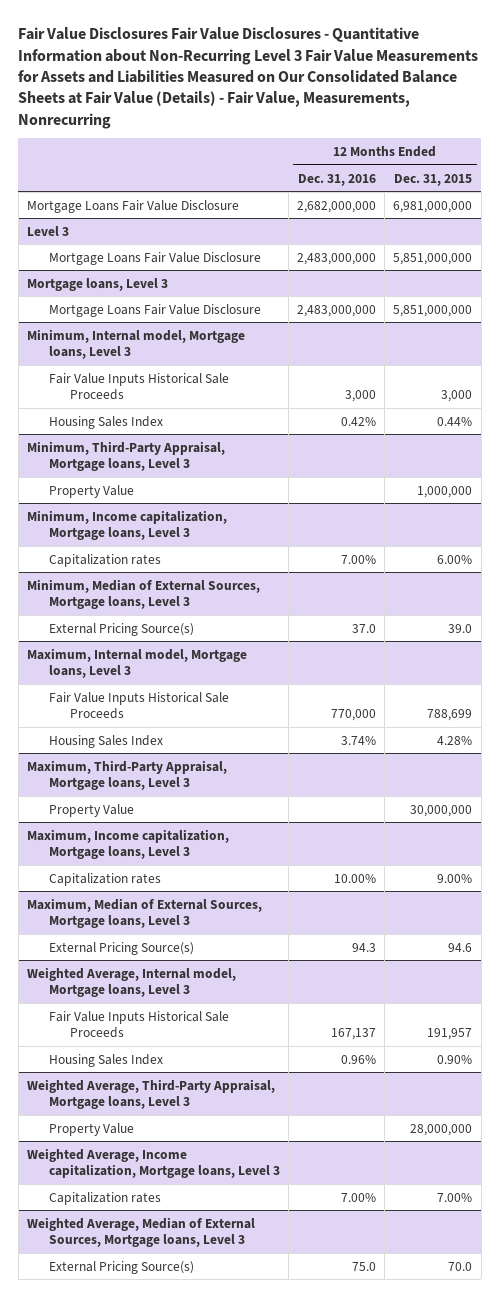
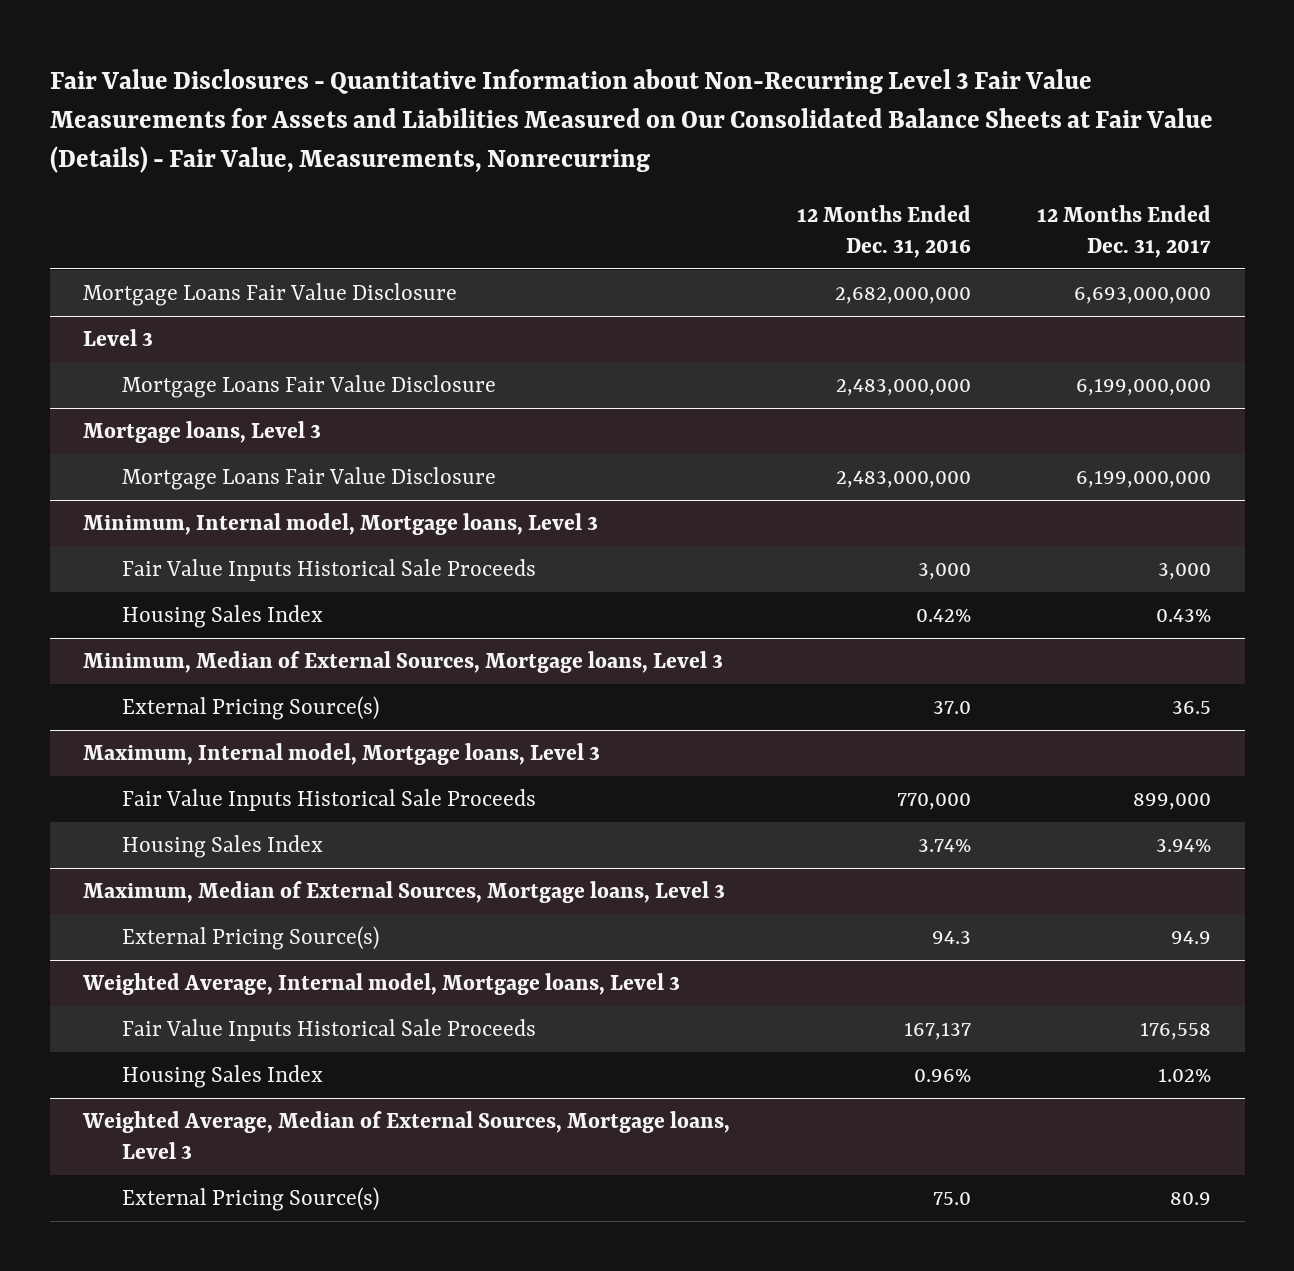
- Fair Value Disclosures Fair Value Disclosures - Quantitative Information about Non-Recurring Level 3 Fair Value Measurements for Assets and Liabilities Measured on Our Consolidated Balance Sheets at Fair Value (Details) - Fair Value, Measurements, Nonrecurring
+ Fair Value Disclosures - Quantitative Information about Non-Recurring Level 3 Fair Value Measurements for Assets and Liabilities Measured on Our Consolidated Balance Sheets at Fair Value (Details) - Fair Value, Measurements, Nonrecurring
- | 12 Months Ended Dec. 31, 2016 | 12 Months Ended Dec. 31, 2015
+ | 12 Months Ended Dec. 31, 2016 | 12 Months Ended Dec. 31, 2017
- Minimum, Third-Party Appraisal, Mortgage loans, Level 3
- Property Value | | 1,000,000
- Minimum, Income capitalization, Mortgage loans, Level 3
- Capitalization rates | 7.00% | 6.00%
- Maximum, Third-Party Appraisal, Mortgage loans, Level 3
- Property Value | | 30,000,000
- Maximum, Income capitalization, Mortgage loans, Level 3
- Capitalization rates | 10.00% | 9.00%
- Weighted Average, Third-Party Appraisal, Mortgage loans, Level 3
- Property Value | | 28,000,000
- Weighted Average, Income capitalization, Mortgage loans, Level 3
- Capitalization rates | 7.00% | 7.00%

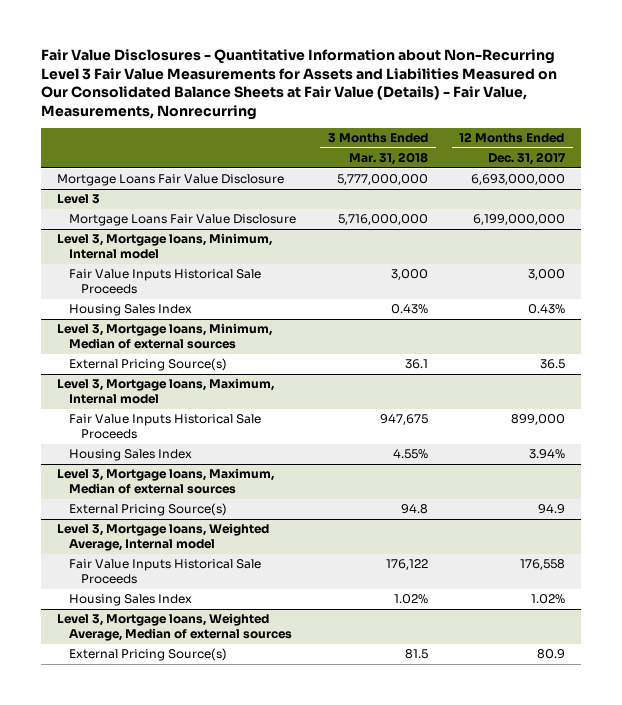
- | 12 Months Ended Dec. 31, 2016 | 12 Months Ended Dec. 31, 2017
+ | 3 Months Ended Mar. 31, 2018 | 12 Months Ended Dec. 31, 2017
- Mortgage loans, Level 3
- Mortgage Loans Fair Value Disclosure | 2,483,000,000 | 6,199,000,000
- Minimum, Internal model, Mortgage loans, Level 3
+ Level 3, Mortgage loans, Minimum, Internal model
- Minimum, Median of External Sources, Mortgage loans, Level 3
+ Level 3, Mortgage loans, Minimum, Median of external sources
- Maximum, Internal model, Mortgage loans, Level 3
+ Level 3, Mortgage loans, Maximum, Internal model
- Maximum, Median of External Sources, Mortgage loans, Level 3
+ Level 3, Mortgage loans, Maximum, Median of external sources
- Weighted Average, Internal model, Mortgage loans, Level 3
+ Level 3, Mortgage loans, Weighted Average, Internal model
- Weighted Average, Median of External Sources, Mortgage loans, Level 3
+ Level 3, Mortgage loans, Weighted Average, Median of external sources

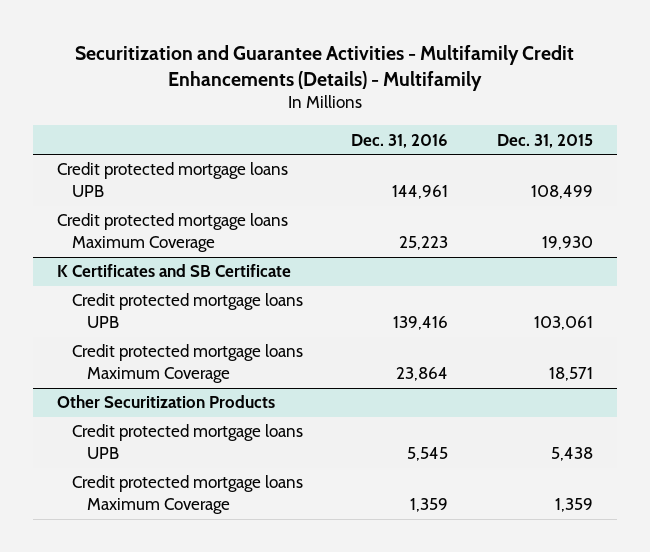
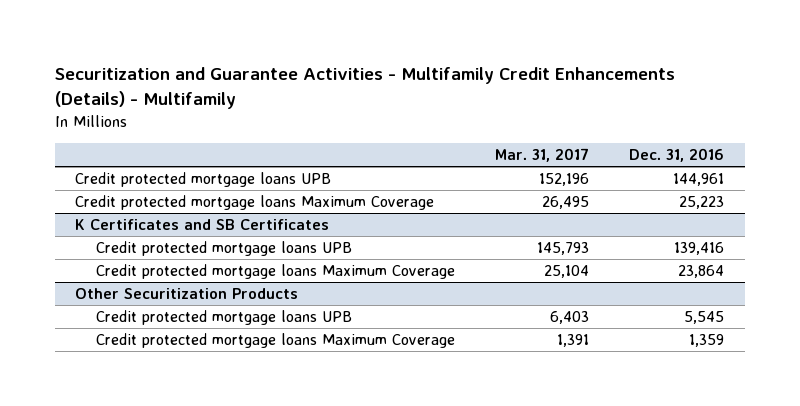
- | Dec. 31, 2016 | Dec. 31, 2015
+ | Mar. 31, 2017 | Dec. 31, 2016
- K Certificates and SB Certificate
+ K Certificates and SB Certificates

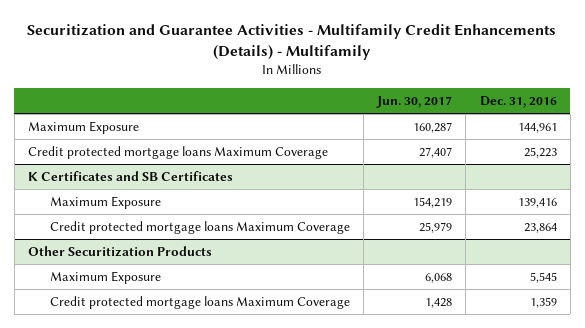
- | Mar. 31, 2017 | Dec. 31, 2016
+ | Jun. 30, 2017 | Dec. 31, 2016
- Credit protected mortgage loans UPB | 152,196 | 144,961
+ Maximum Exposure | 160,287 | 144,961
@ K Certificates and SB Certificates
- Credit protected mortgage loans UPB | 145,793 | 139,416
+ Maximum Exposure | 154,219 | 139,416
@ Other Securitization Products
- Credit protected mortgage loans UPB | 6,403 | 5,545
+ Maximum Exposure | 6,068 | 5,545

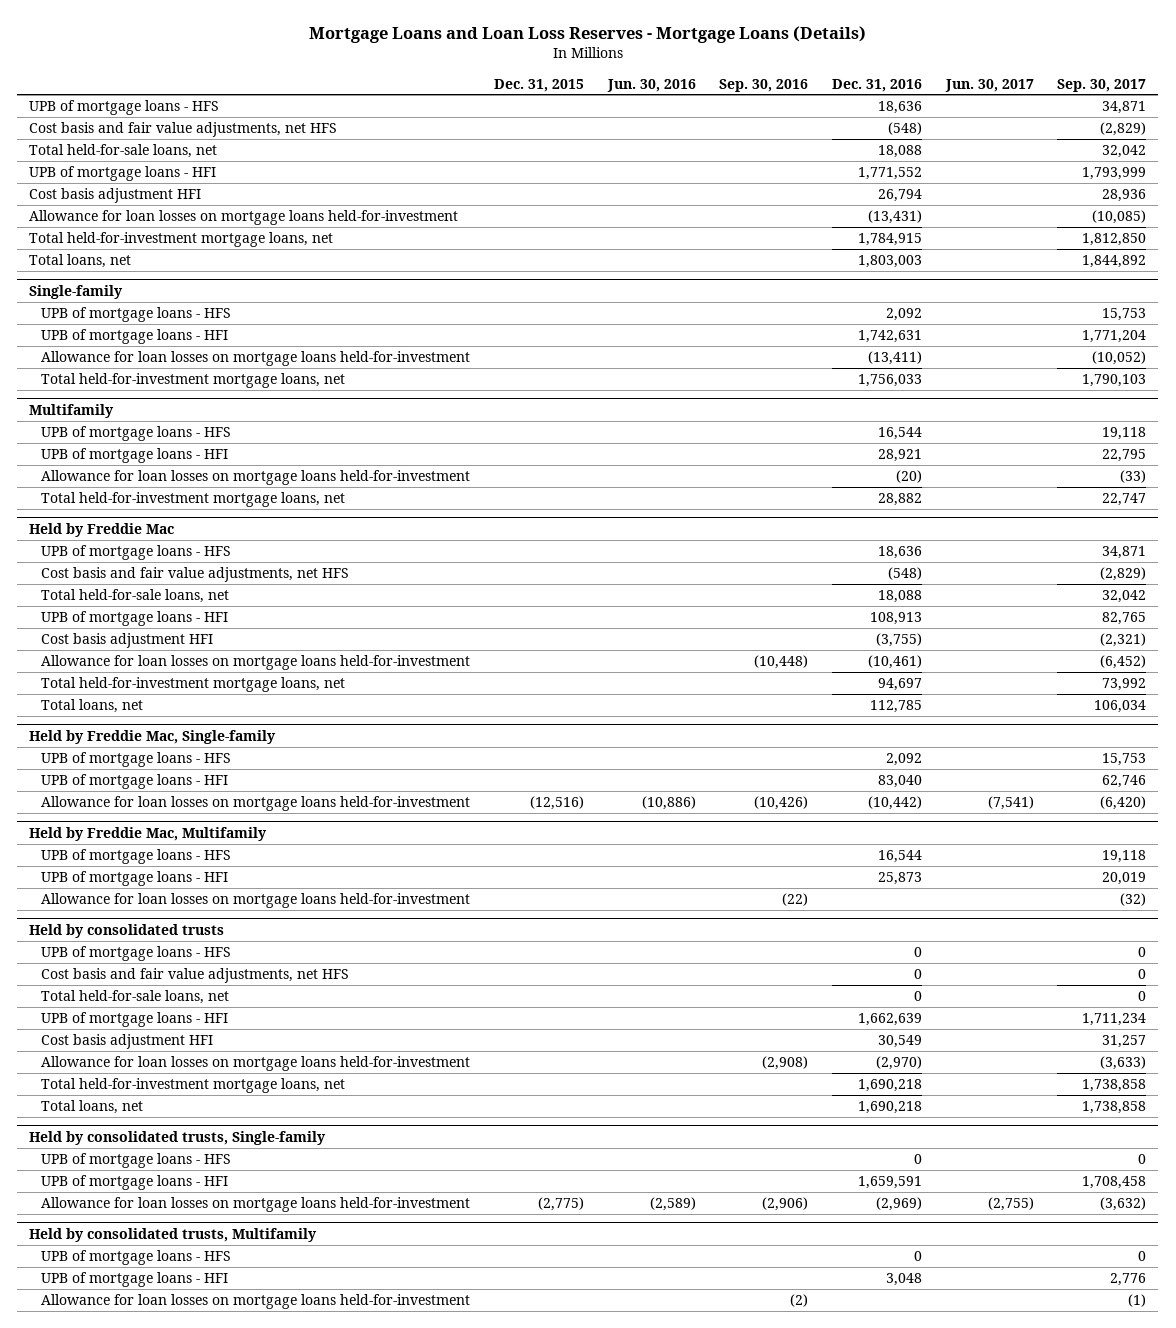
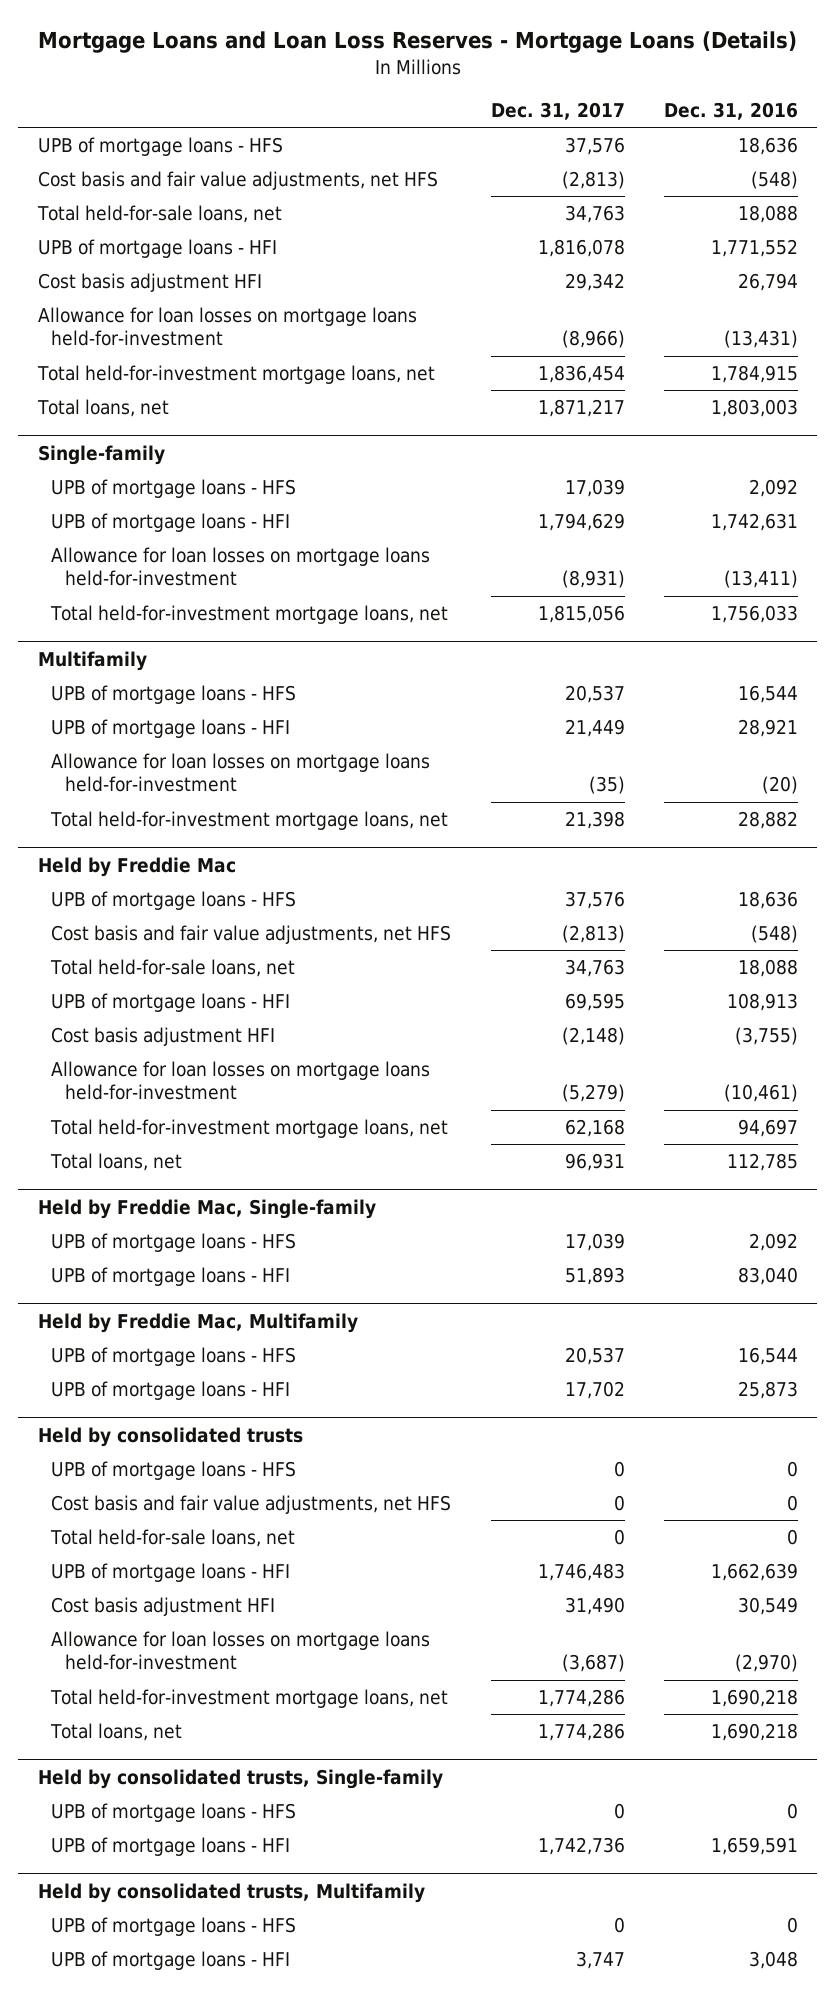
- | Dec. 31, 2015 | Jun. 30, 2016 | Sep. 30, 2016 | Dec. 31, 2016 | Jun. 30, 2017 | Sep. 30, 2017
+ | Dec. 31, 2017 | Dec. 31, 2016
@ Held by Freddie Mac, Single-family
- Allowance for loan losses on mortgage loans held-for-investment | (12,516) | (10,886) | (10,426) | (10,442) | (7,541) | (6,420)
@ Held by Freddie Mac, Multifamily
- Allowance for loan losses on mortgage loans held-for-investment | | | (22) | | | (32)
@ Held by consolidated trusts, Single-family
- Allowance for loan losses on mortgage loans held-for-investment | (2,775) | (2,589) | (2,906) | (2,969) | (2,755) | (3,632)
@ Held by consolidated trusts, Multifamily
- Allowance for loan losses on mortgage loans held-for-investment | | | (2) | | | (1)

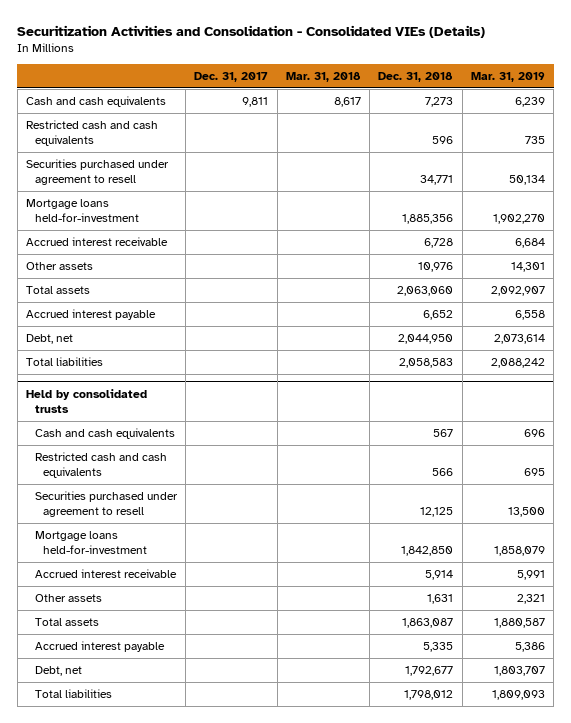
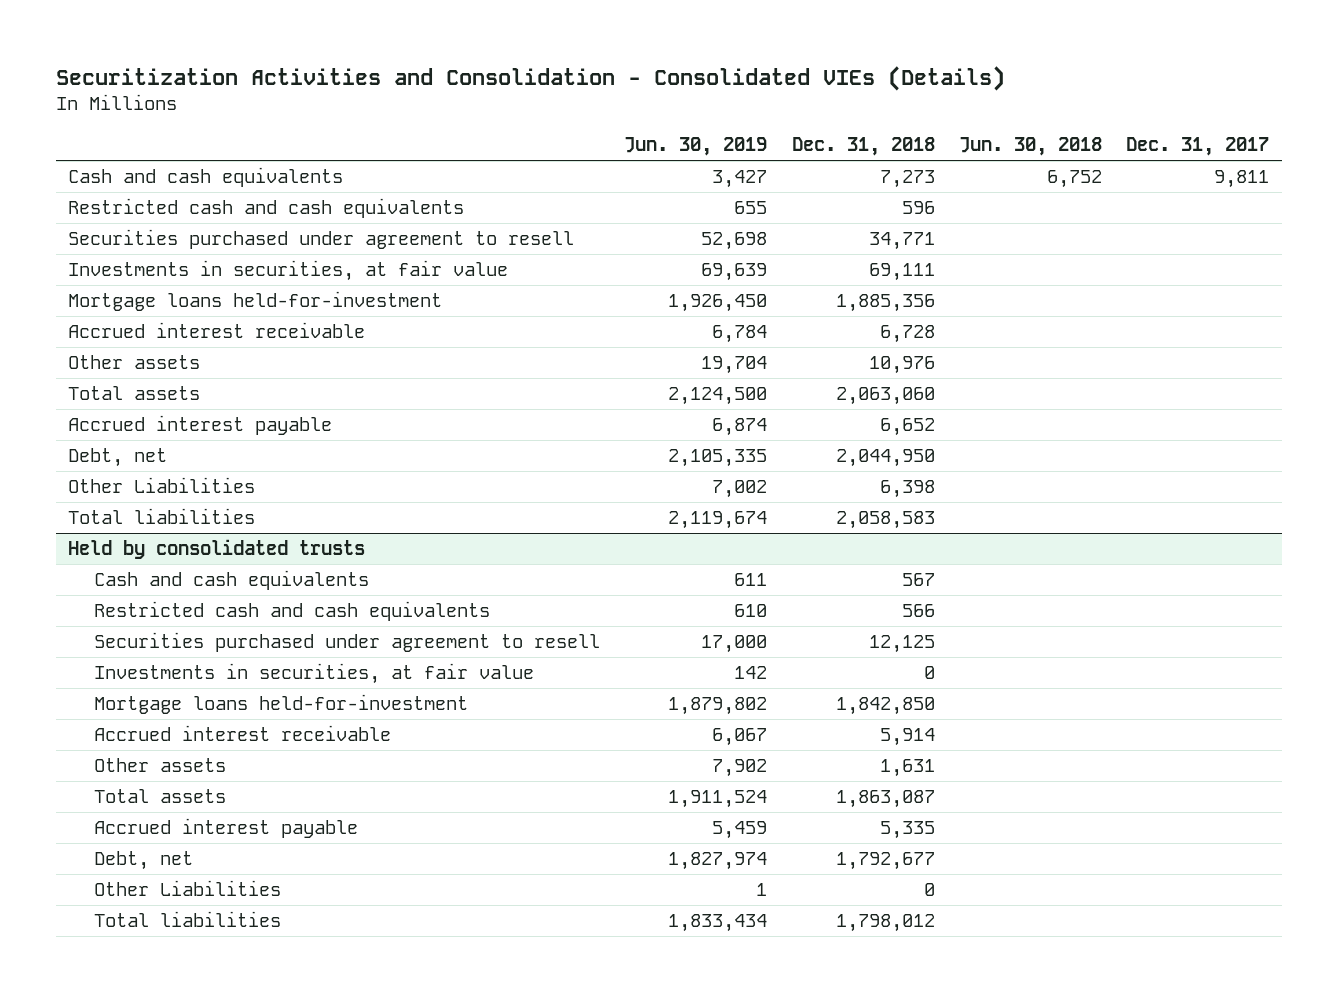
- | Dec. 31, 2017 | Mar. 31, 2018 | Dec. 31, 2018 | Mar. 31, 2019
+ | Jun. 30, 2019 | Dec. 31, 2018 | Jun. 30, 2018 | Dec. 31, 2017
+ Investments in securities, at fair value | 69,639 | 69,111 | |
+ Other Liabilities | 7,002 | 6,398 | |
@ Held by consolidated trusts
+ Investments in securities, at fair value | 142 | 0 | |
+ Other Liabilities | 1 | 0 | |

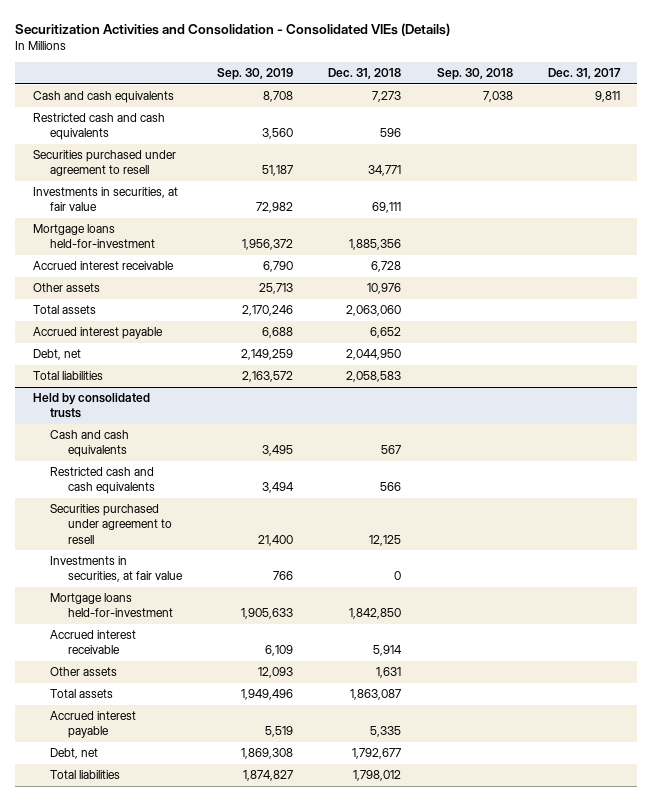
- | Jun. 30, 2019 | Dec. 31, 2018 | Jun. 30, 2018 | Dec. 31, 2017
+ | Sep. 30, 2019 | Dec. 31, 2018 | Sep. 30, 2018 | Dec. 31, 2017
- Other Liabilities | 7,002 | 6,398 | |
@ Held by consolidated trusts
- Other Liabilities | 1 | 0 | |

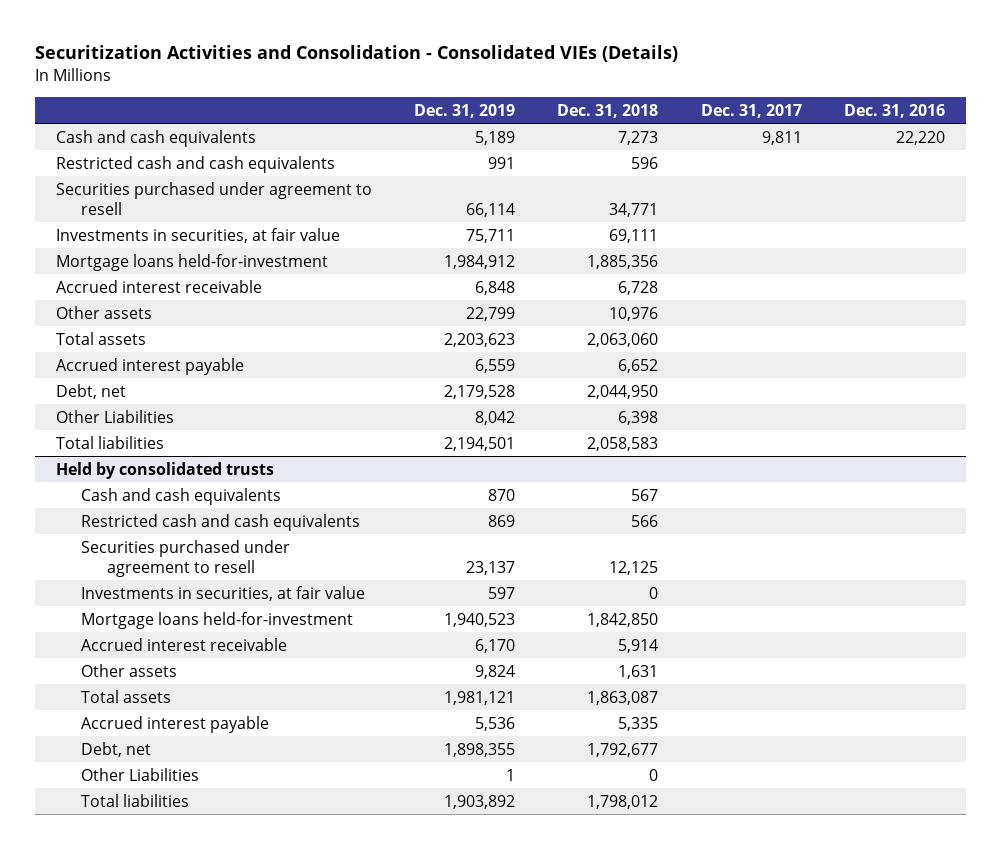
- | Sep. 30, 2019 | Dec. 31, 2018 | Sep. 30, 2018 | Dec. 31, 2017
+ | Dec. 31, 2019 | Dec. 31, 2018 | Dec. 31, 2017 | Dec. 31, 2016
+ Other Liabilities | 8,042 | 6,398 | |
@ Held by consolidated trusts
+ Other Liabilities | 1 | 0 | |

